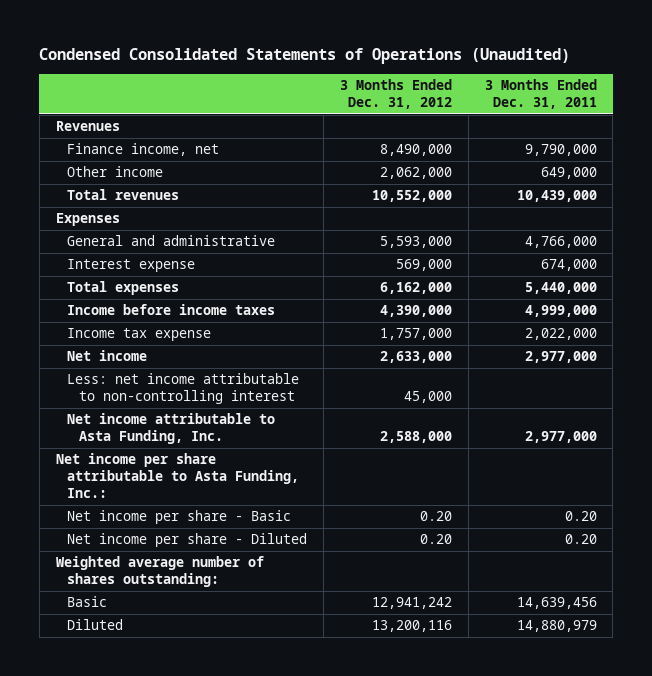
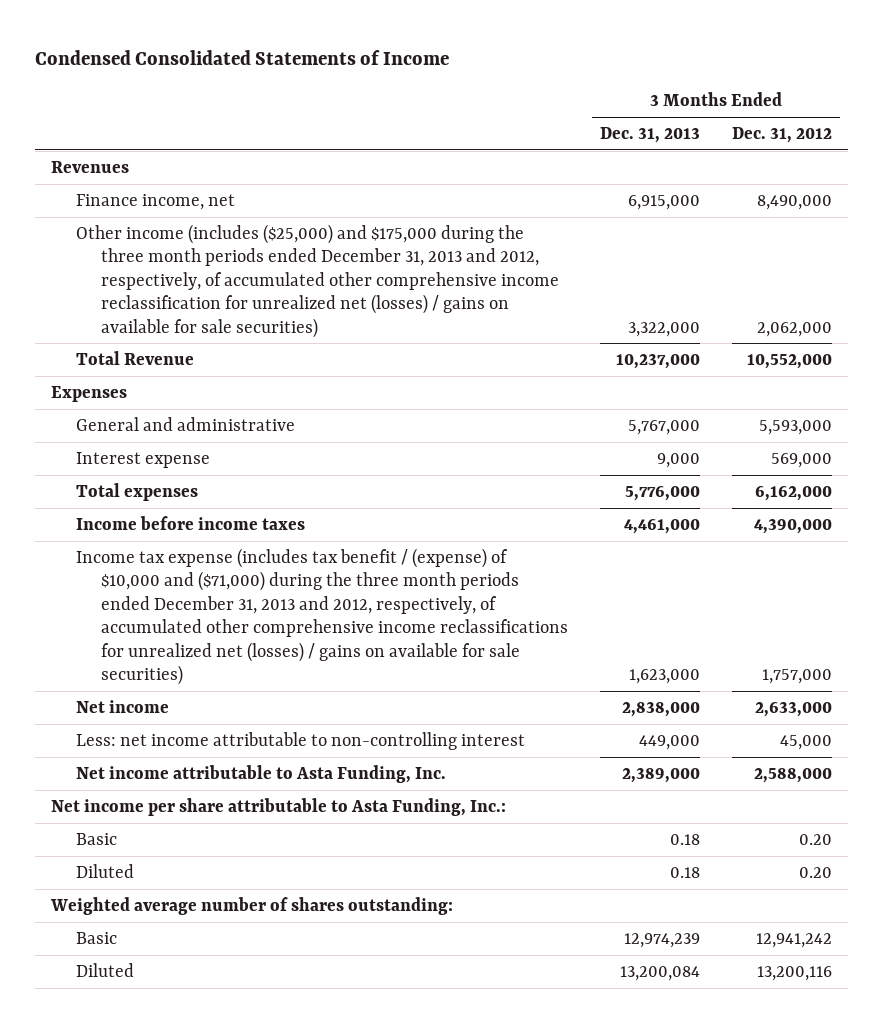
- Condensed Consolidated Statements of Operations (Unaudited)
+ Condensed Consolidated Statements of Income
- | 3 Months Ended Dec. 31, 2012 | 3 Months Ended Dec. 31, 2011
+ | 3 Months Ended Dec. 31, 2013 | 3 Months Ended Dec. 31, 2012
- Other income | 2,062,000 | 649,000
- Total revenues | 10,552,000 | 10,439,000
+ Other income (includes ($25,000) and $175,000 during the three month periods ended December 31, 2013 and 2012, respectively, of accumulated other comprehensive income reclassification for unrealized net (losses) / gains on available for sale securities) | 3,322,000 | 2,062,000
+ Total Revenue | 10,237,000 | 10,552,000
- Income tax expense | 1,757,000 | 2,022,000
+ Income tax expense (includes tax benefit / (expense) of $10,000 and ($71,000) during the three month periods ended December 31, 2013 and 2012, respectively, of accumulated other comprehensive income reclassifications for unrealized net (losses) / gains on available for sale securities) | 1,623,000 | 1,757,000
- Net income per share - Basic | 0.20 | 0.20
- Net income per share - Diluted | 0.20 | 0.20
+ Basic | 0.18 | 0.20
+ Diluted | 0.18 | 0.20

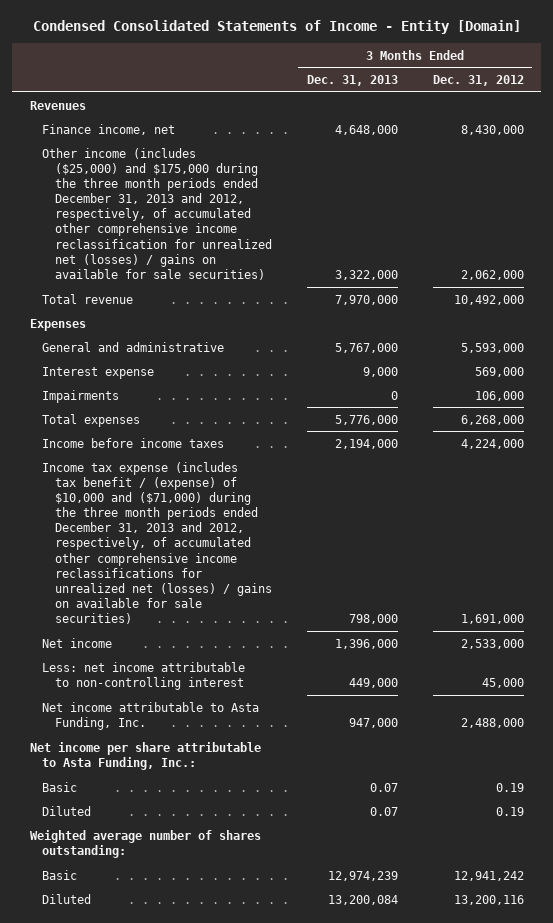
- Condensed Consolidated Statements of Income
+ Condensed Consolidated Statements of Income - Entity [Domain]
- Finance income, net | 6,915,000 | 8,490,000
+ Finance income, net | 4,648,000 | 8,430,000
- Total Revenue | 10,237,000 | 10,552,000
+ Total revenue | 7,970,000 | 10,492,000
- Total expenses | 5,776,000 | 6,162,000
- Income before income taxes | 4,461,000 | 4,390,000
- Income tax expense (includes tax benefit / (expense) of $10,000 and ($71,000) during the three month periods ended December 31, 2013 and 2012, respectively, of accumulated other comprehensive income reclassifications for unrealized net (losses) / gains on available for sale securities) | 1,623,000 | 1,757,000
- Net income | 2,838,000 | 2,633,000
+ Impairments | 0 | 106,000
+ Total expenses | 5,776,000 | 6,268,000
+ Income before income taxes | 2,194,000 | 4,224,000
+ Income tax expense (includes tax benefit / (expense) of $10,000 and ($71,000) during the three month periods ended December 31, 2013 and 2012, respectively, of accumulated other comprehensive income reclassifications for unrealized net (losses) / gains on available for sale securities) | 798,000 | 1,691,000
+ Net income | 1,396,000 | 2,533,000
- Net income attributable to Asta Funding, Inc. | 2,389,000 | 2,588,000
+ Net income attributable to Asta Funding, Inc. | 947,000 | 2,488,000
- Basic | 0.18 | 0.20
- Diluted | 0.18 | 0.20
+ Basic | 0.07 | 0.19
+ Diluted | 0.07 | 0.19

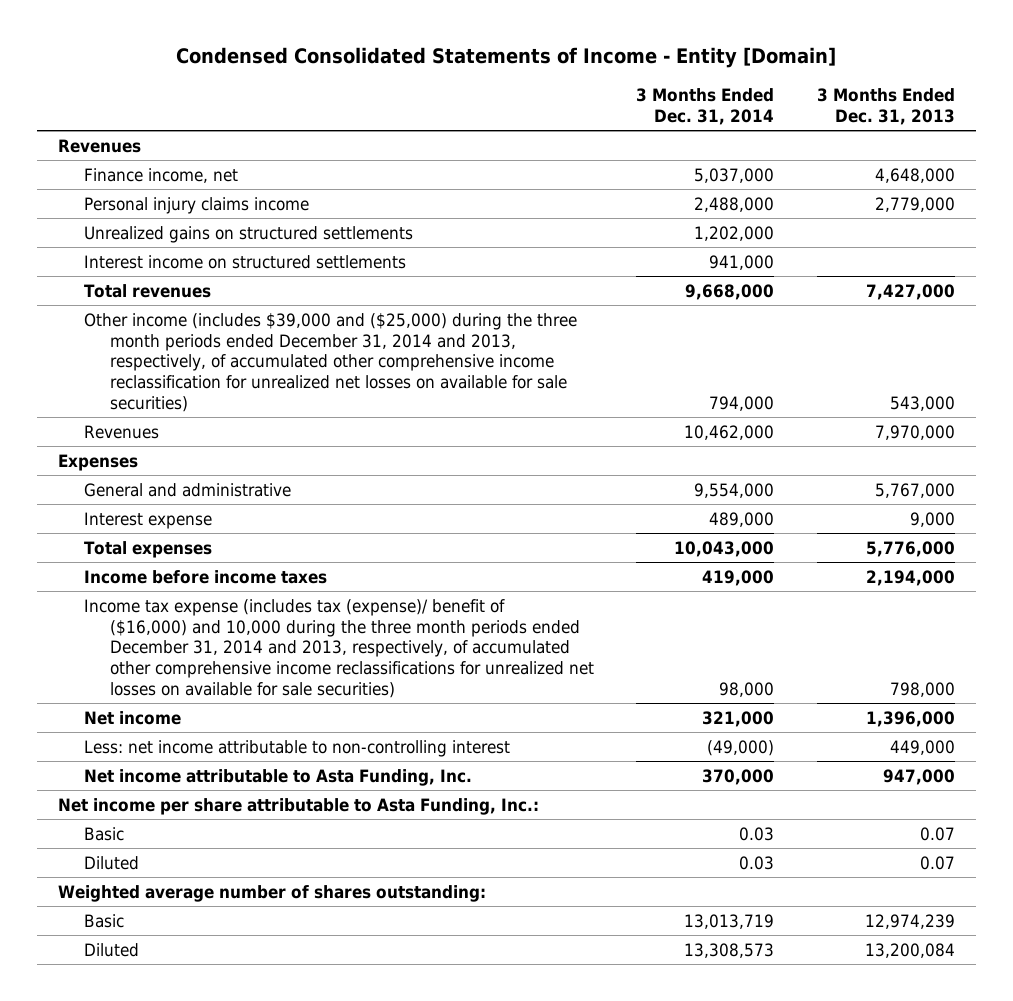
- | 3 Months Ended Dec. 31, 2013 | 3 Months Ended Dec. 31, 2012
+ | 3 Months Ended Dec. 31, 2014 | 3 Months Ended Dec. 31, 2013
- Other income (includes ($25,000) and $175,000 during the three month periods ended December 31, 2013 and 2012, respectively, of accumulated other comprehensive income reclassification for unrealized net (losses) / gains on available for sale securities) | 3,322,000 | 2,062,000
- Total revenue | 7,970,000 | 10,492,000
+ Personal injury claims income | 2,488,000 | 2,779,000
+ Unrealized gains on structured settlements | 1,202,000 |
+ Interest income on structured settlements | 941,000 |
+ Total revenues | 9,668,000 | 7,427,000
+ Other income (includes $39,000 and ($25,000) during the three month periods ended December 31, 2014 and 2013, respectively, of accumulated other comprehensive income reclassification for unrealized net losses on available for sale securities) | 794,000 | 543,000
+ Revenues | 10,462,000 | 7,970,000
- Impairments | 0 | 106,000
- Income tax expense (includes tax benefit / (expense) of $10,000 and ($71,000) during the three month periods ended December 31, 2013 and 2012, respectively, of accumulated other comprehensive income reclassifications for unrealized net (losses) / gains on available for sale securities) | 798,000 | 1,691,000
+ Income tax expense (includes tax (expense)/ benefit of ($16,000) and 10,000 during the three month periods ended December 31, 2014 and 2013, respectively, of accumulated other comprehensive income reclassifications for unrealized net losses on available for sale securities) | 98,000 | 798,000

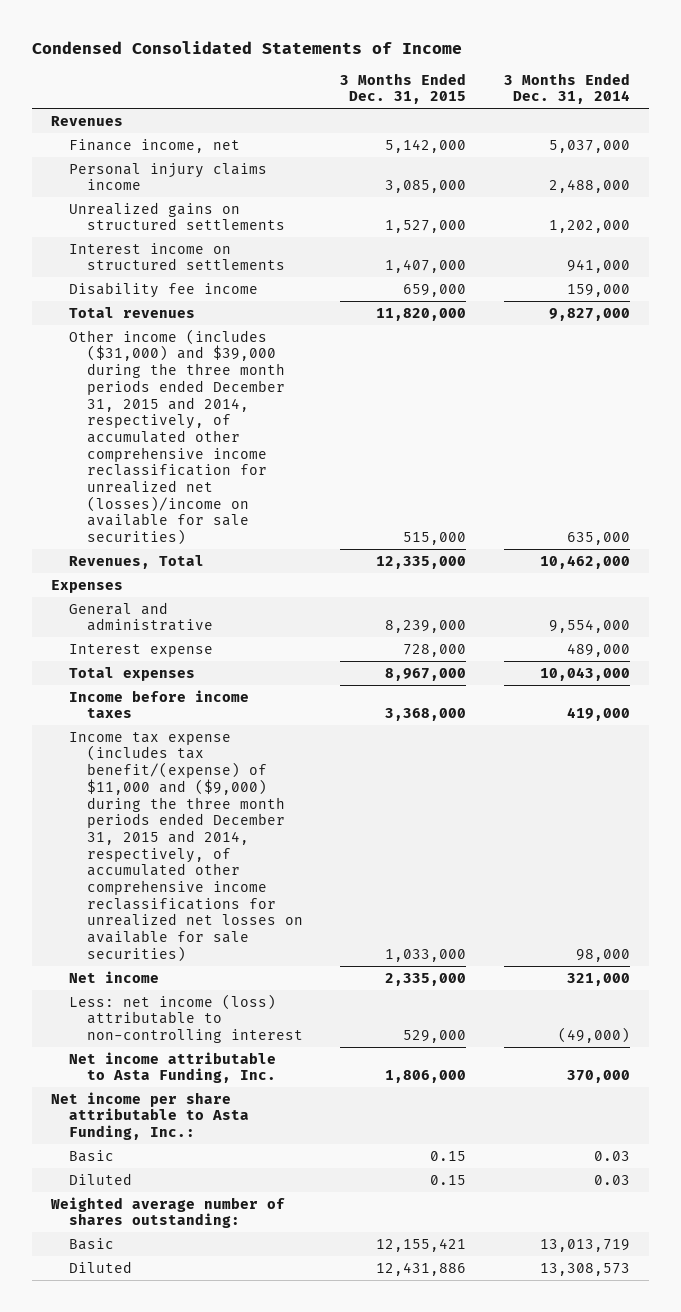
- Condensed Consolidated Statements of Income - Entity [Domain]
+ Condensed Consolidated Statements of Income
- | 3 Months Ended Dec. 31, 2014 | 3 Months Ended Dec. 31, 2013
+ | 3 Months Ended Dec. 31, 2015 | 3 Months Ended Dec. 31, 2014
- Total revenues | 9,668,000 | 7,427,000
- Other income (includes $39,000 and ($25,000) during the three month periods ended December 31, 2014 and 2013, respectively, of accumulated other comprehensive income reclassification for unrealized net losses on available for sale securities) | 794,000 | 543,000
- Revenues | 10,462,000 | 7,970,000
+ Disability fee income | 659,000 | 159,000
+ Total revenues | 11,820,000 | 9,827,000
+ Other income (includes ($31,000) and $39,000 during the three month periods ended December 31, 2015 and 2014, respectively, of accumulated other comprehensive income reclassification for unrealized net (losses)/income on available for sale securities) | 515,000 | 635,000
+ Revenues, Total | 12,335,000 | 10,462,000
- Income tax expense (includes tax (expense)/ benefit of ($16,000) and 10,000 during the three month periods ended December 31, 2014 and 2013, respectively, of accumulated other comprehensive income reclassifications for unrealized net losses on available for sale securities) | 98,000 | 798,000
+ Income tax expense (includes tax benefit/(expense) of $11,000 and ($9,000) during the three month periods ended December 31, 2015 and 2014, respectively, of accumulated other comprehensive income reclassifications for unrealized net losses on available for sale securities) | 1,033,000 | 98,000
- Less: net income attributable to non-controlling interest | (49,000) | 449,000
+ Less: net income (loss) attributable to non-controlling interest | 529,000 | (49,000)

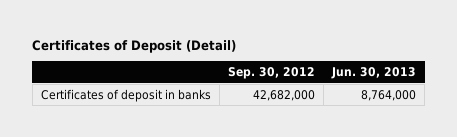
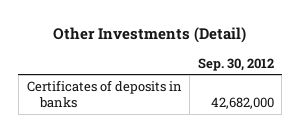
- Certificates of Deposit (Detail)
+ Other Investments (Detail)
- | Sep. 30, 2012 | Jun. 30, 2013
+ | Sep. 30, 2012
- Certificates of deposit in banks | 42,682,000 | 8,764,000
+ Certificates of deposits in banks | 42,682,000

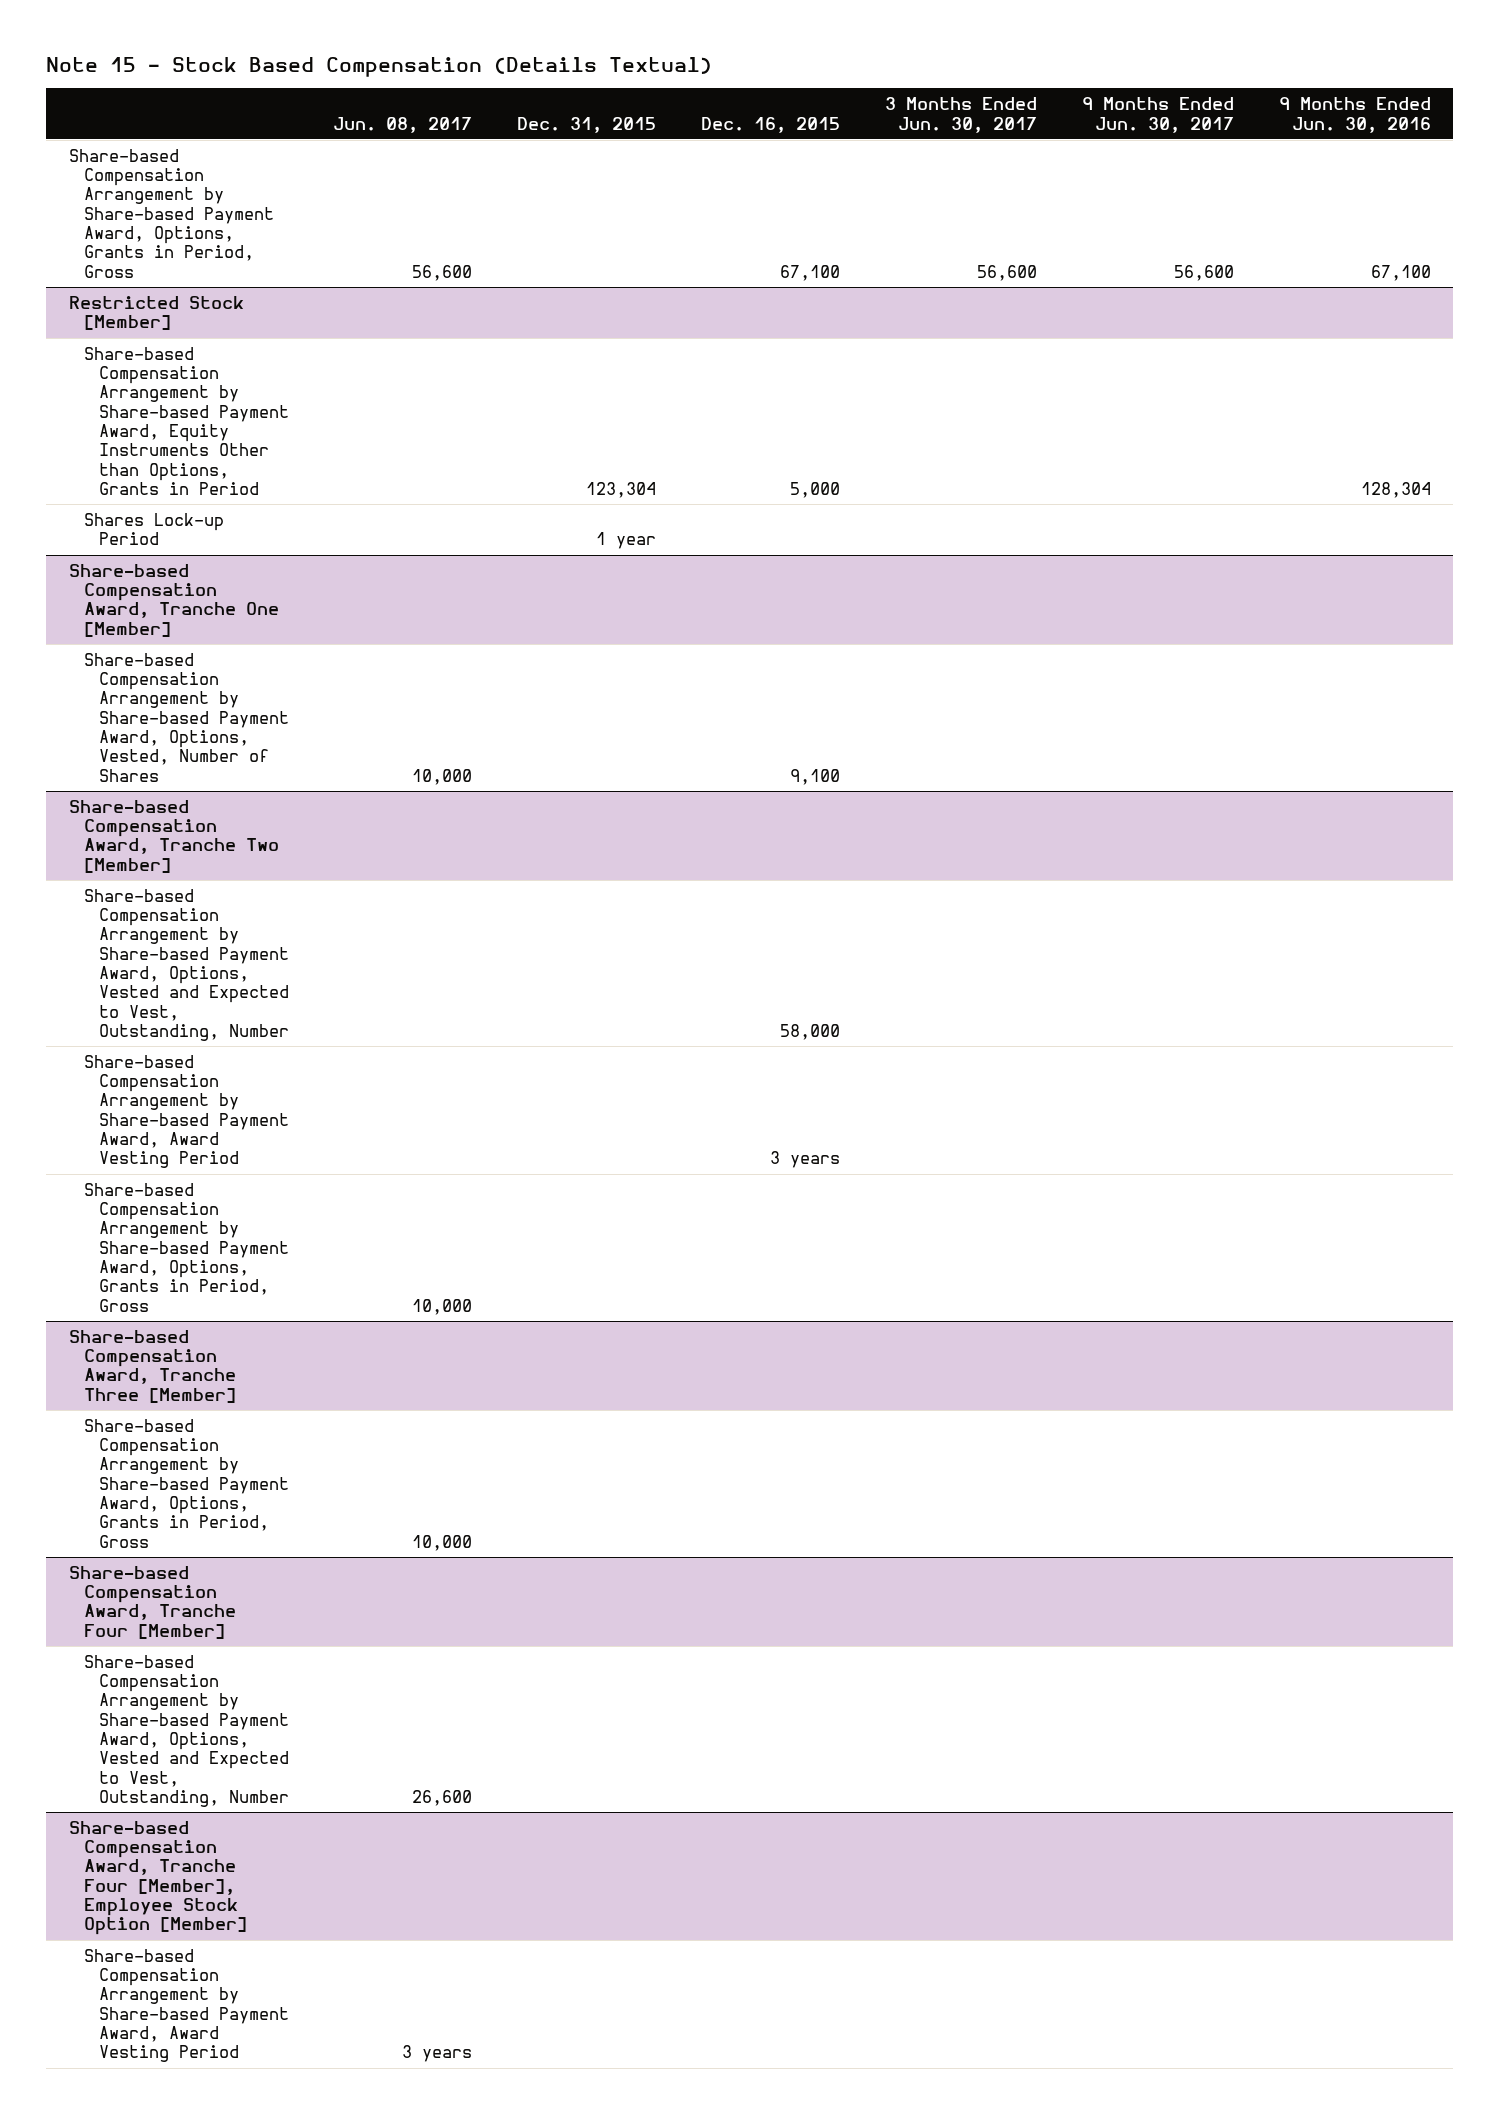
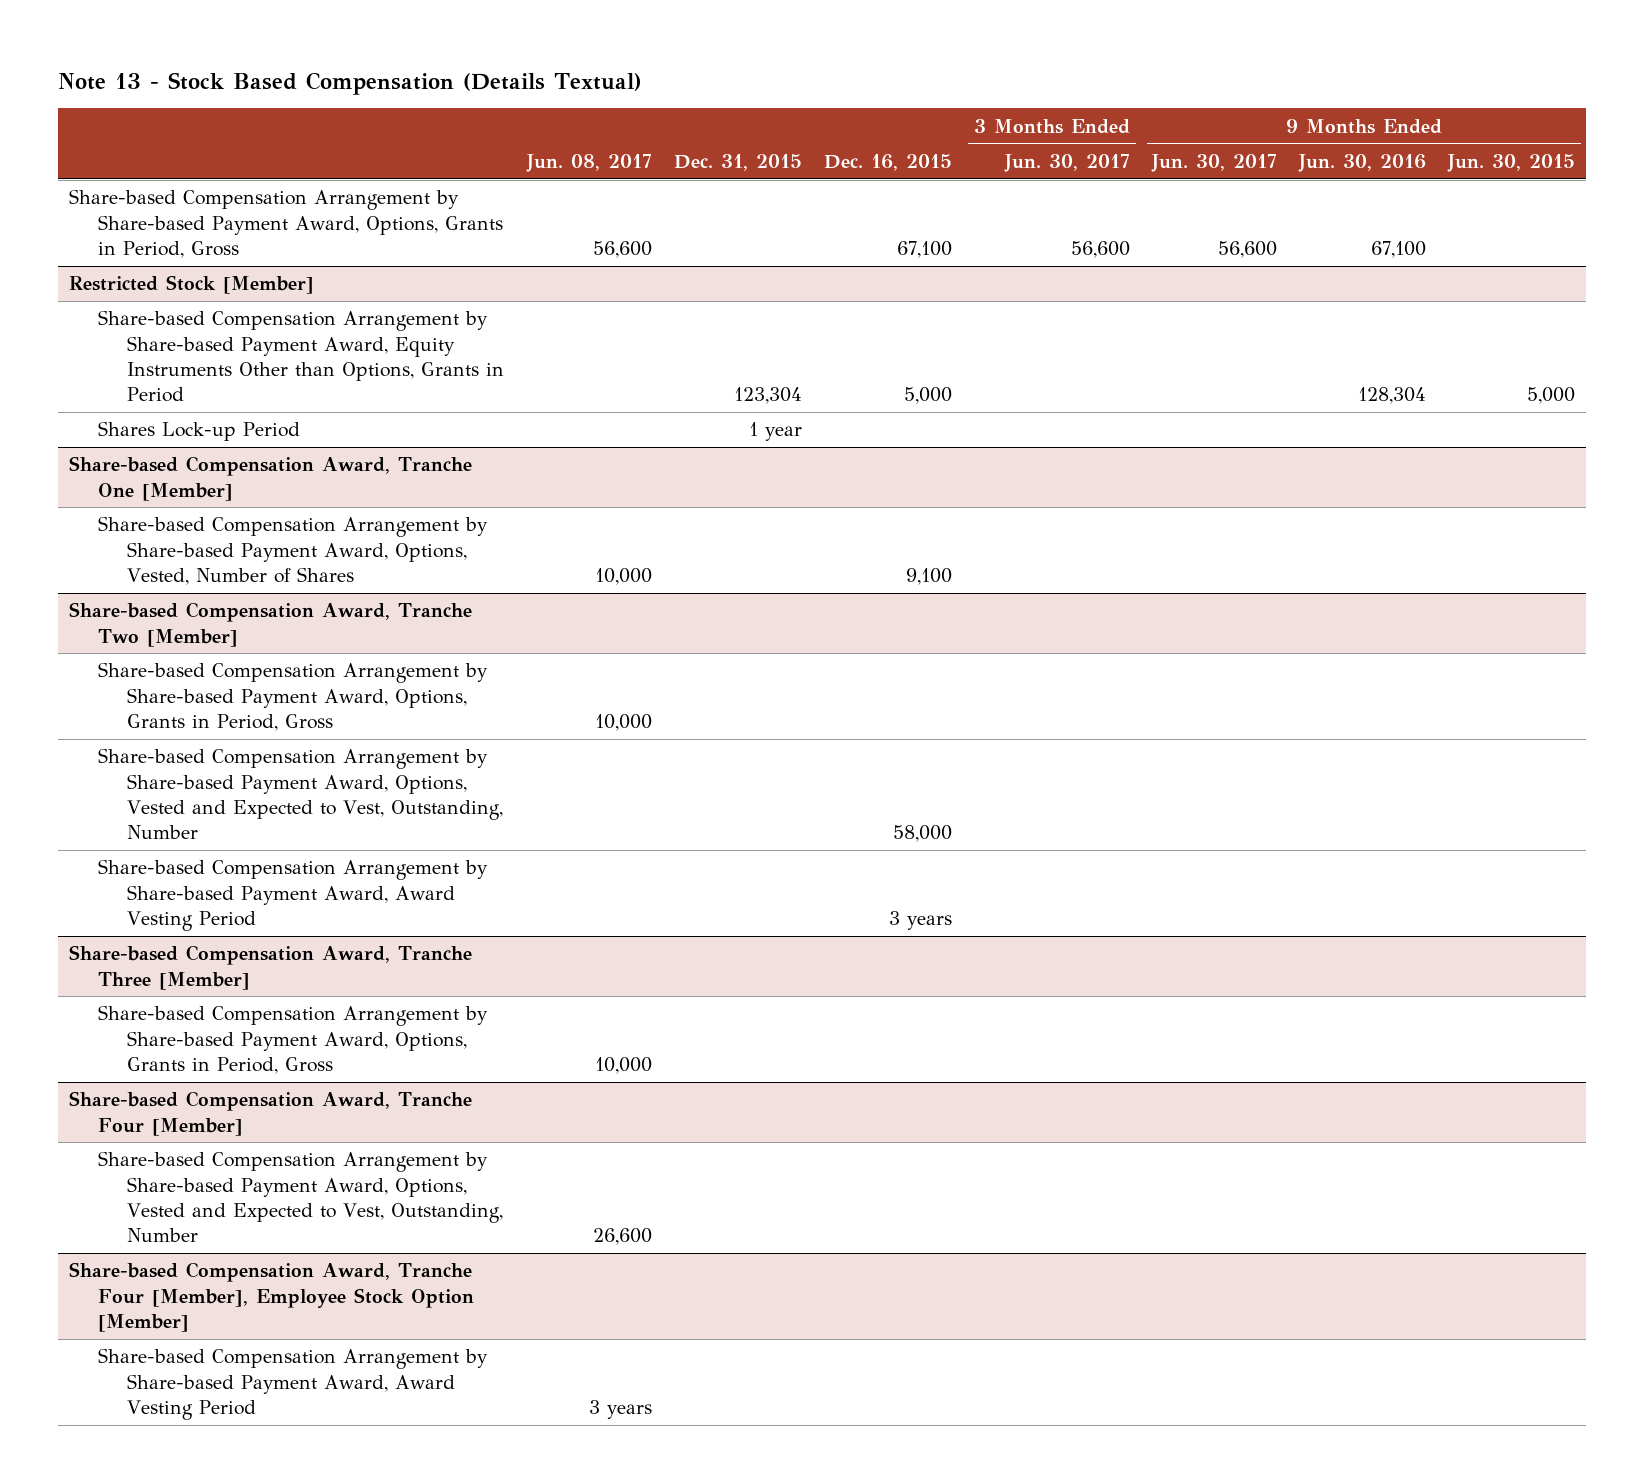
- Note 15 - Stock Based Compensation (Details Textual)
+ Note 13 - Stock Based Compensation (Details Textual)
- | Jun. 08, 2017 | Dec. 31, 2015 | Dec. 16, 2015 | 3 Months Ended Jun. 30, 2017 | 9 Months Ended Jun. 30, 2017 | 9 Months Ended Jun. 30, 2016
+ | Jun. 08, 2017 | Dec. 31, 2015 | Dec. 16, 2015 | 3 Months Ended Jun. 30, 2017 | 9 Months Ended Jun. 30, 2017 | 9 Months Ended Jun. 30, 2016 | 9 Months Ended Jun. 30, 2015
@ Share-based Compensation Award, Tranche Two [Member]
moved up: Share-based Compensation Arrangement by Share-based Payment Award, Options, Grants in Period, Gross | 10,000 | | | | | |

